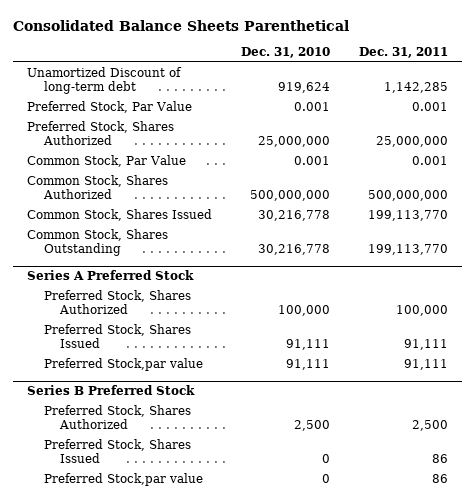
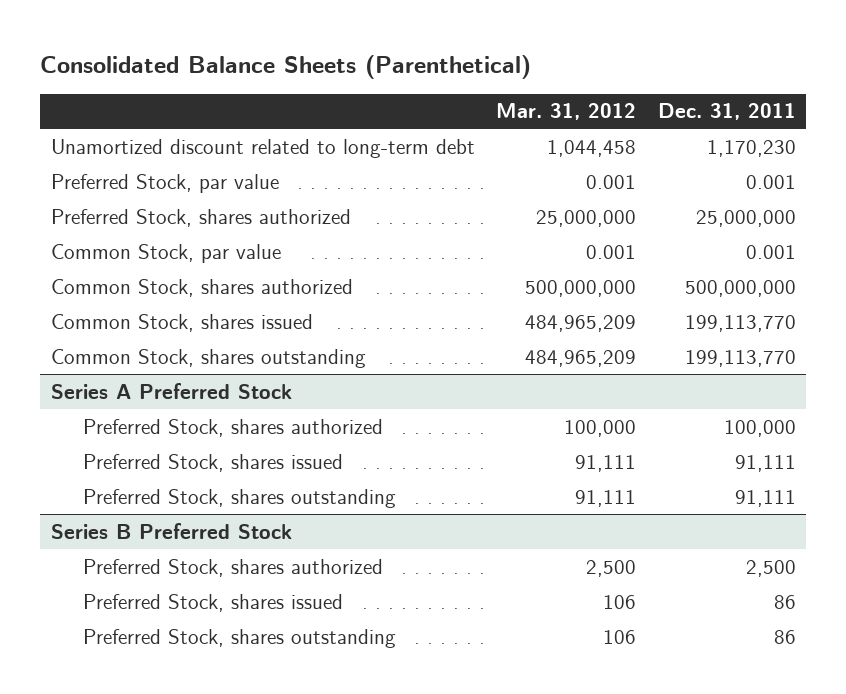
- Consolidated Balance Sheets Parenthetical
+ Consolidated Balance Sheets (Parenthetical)
- | Dec. 31, 2010 | Dec. 31, 2011
+ | Mar. 31, 2012 | Dec. 31, 2011
- Unamortized Discount of long-term debt | 919,624 | 1,142,285
- Preferred Stock, Par Value | 0.001 | 0.001
- Preferred Stock, Shares Authorized | 25,000,000 | 25,000,000
- Common Stock, Par Value | 0.001 | 0.001
- Common Stock, Shares Authorized | 500,000,000 | 500,000,000
- Common Stock, Shares Issued | 30,216,778 | 199,113,770
- Common Stock, Shares Outstanding | 30,216,778 | 199,113,770
+ Unamortized discount related to long-term debt | 1,044,458 | 1,170,230
+ Preferred Stock, par value | 0.001 | 0.001
+ Preferred Stock, shares authorized | 25,000,000 | 25,000,000
+ Common Stock, par value | 0.001 | 0.001
+ Common Stock, shares authorized | 500,000,000 | 500,000,000
+ Common Stock, shares issued | 484,965,209 | 199,113,770
+ Common Stock, shares outstanding | 484,965,209 | 199,113,770
@ Series A Preferred Stock
- Preferred Stock, Shares Authorized | 100,000 | 100,000
- Preferred Stock, Shares Issued | 91,111 | 91,111
- Preferred Stock,par value | 91,111 | 91,111
+ Preferred Stock, shares authorized | 100,000 | 100,000
+ Preferred Stock, shares issued | 91,111 | 91,111
+ Preferred Stock, shares outstanding | 91,111 | 91,111
@ Series B Preferred Stock
- Preferred Stock, Shares Authorized | 2,500 | 2,500
- Preferred Stock, Shares Issued | 0 | 86
- Preferred Stock,par value | 0 | 86
+ Preferred Stock, shares authorized | 2,500 | 2,500
+ Preferred Stock, shares issued | 106 | 86
+ Preferred Stock, shares outstanding | 106 | 86

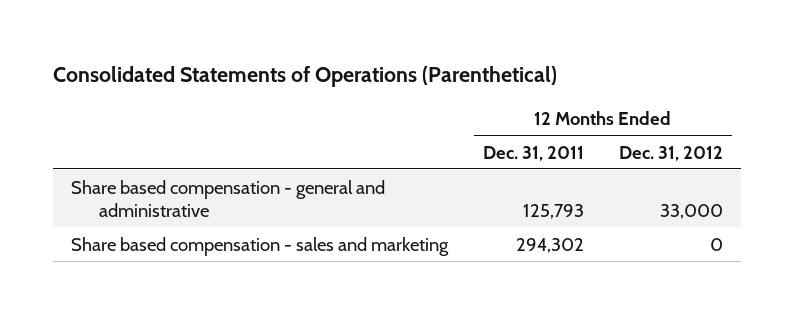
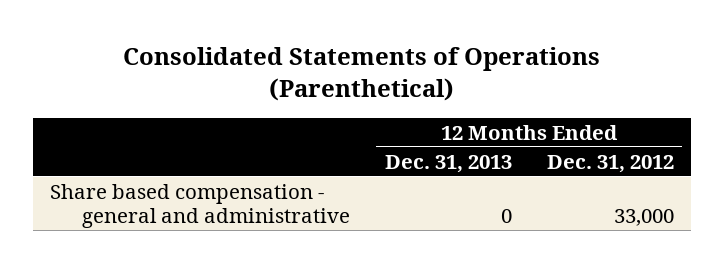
- | 12 Months Ended Dec. 31, 2011 | 12 Months Ended Dec. 31, 2012
+ | 12 Months Ended Dec. 31, 2013 | 12 Months Ended Dec. 31, 2012
- Share based compensation - sales and marketing | 294,302 | 0

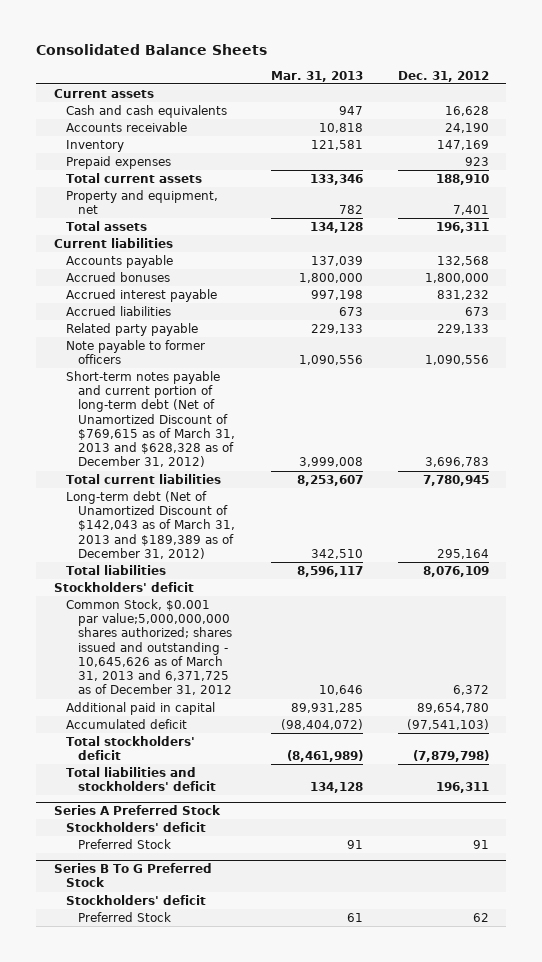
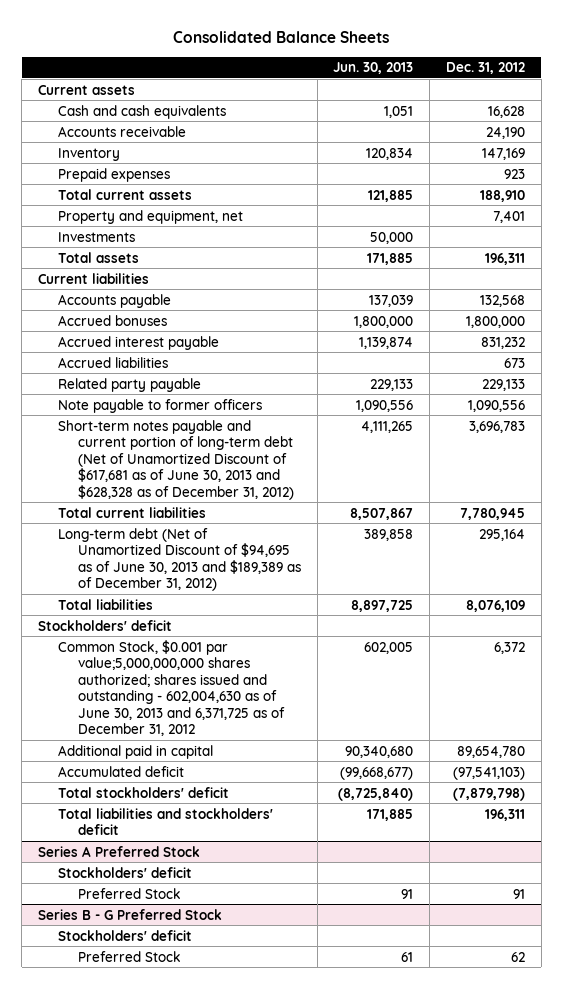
- | Mar. 31, 2013 | Dec. 31, 2012
+ | Jun. 30, 2013 | Dec. 31, 2012
+ Investments | 50,000 |
- Short-term notes payable and current portion of long-term debt (Net of Unamortized Discount of $769,615 as of March 31, 2013 and $628,328 as of December 31, 2012) | 3,999,008 | 3,696,783
+ Short-term notes payable and current portion of long-term debt (Net of Unamortized Discount of $617,681 as of June 30, 2013 and $628,328 as of December 31, 2012) | 4,111,265 | 3,696,783
- Long-term debt (Net of Unamortized Discount of $142,043 as of March 31, 2013 and $189,389 as of December 31, 2012) | 342,510 | 295,164
+ Long-term debt (Net of Unamortized Discount of $94,695 as of June 30, 2013 and $189,389 as of December 31, 2012) | 389,858 | 295,164
- Common Stock, $0.001 par value;5,000,000,000 shares authorized; shares issued and outstanding - 10,645,626 as of March 31, 2013 and 6,371,725 as of December 31, 2012 | 10,646 | 6,372
+ Common Stock, $0.001 par value;5,000,000,000 shares authorized; shares issued and outstanding - 602,004,630 as of June 30, 2013 and 6,371,725 as of December 31, 2012 | 602,005 | 6,372
- Series B To G Preferred Stock
+ Series B - G Preferred Stock

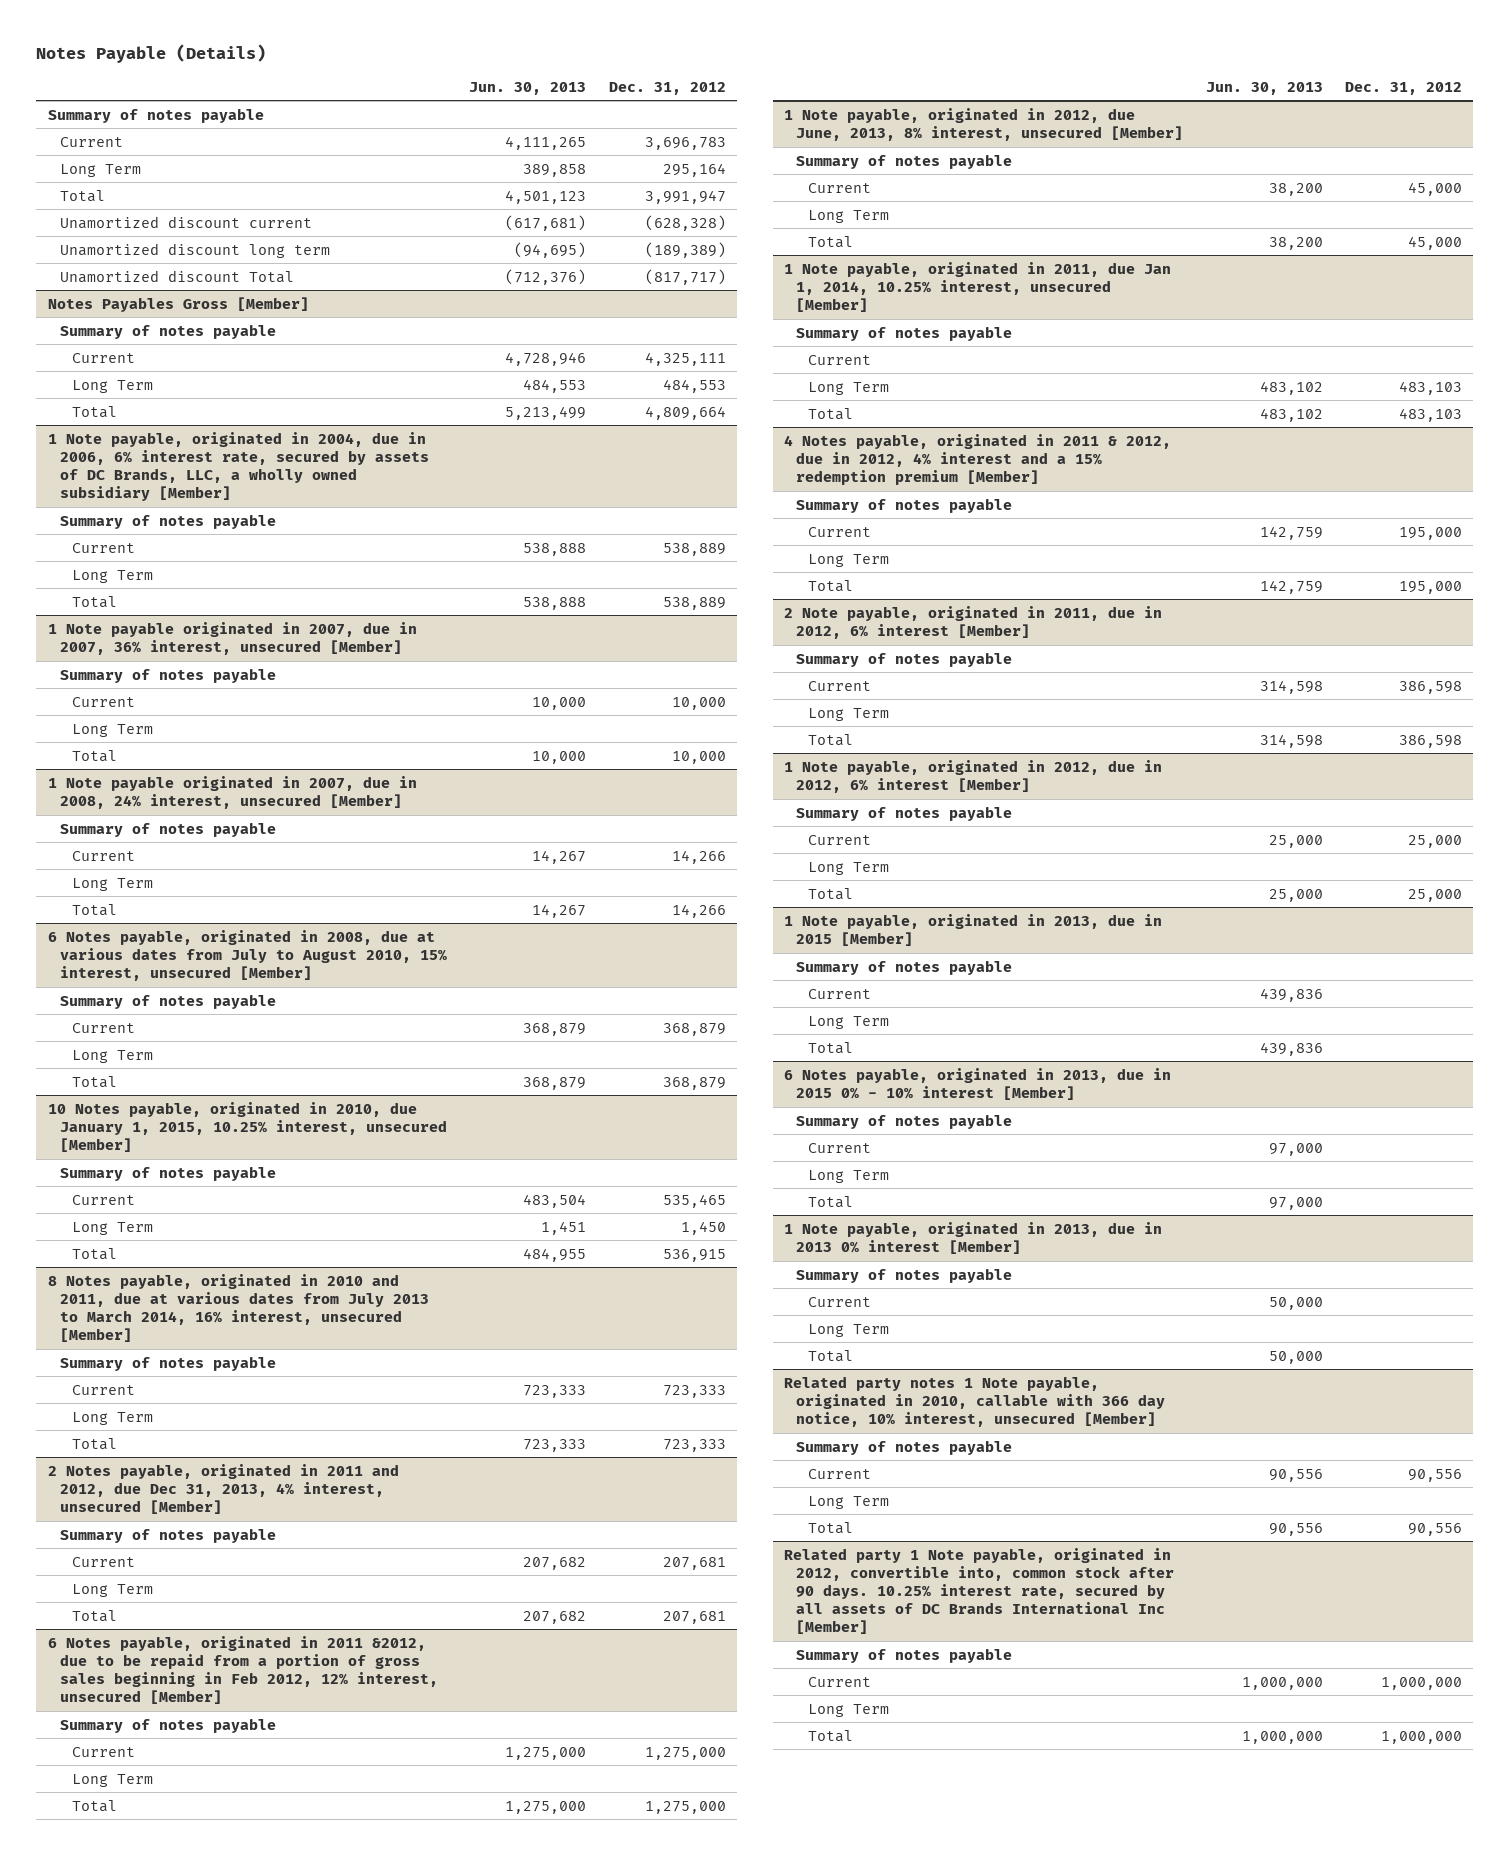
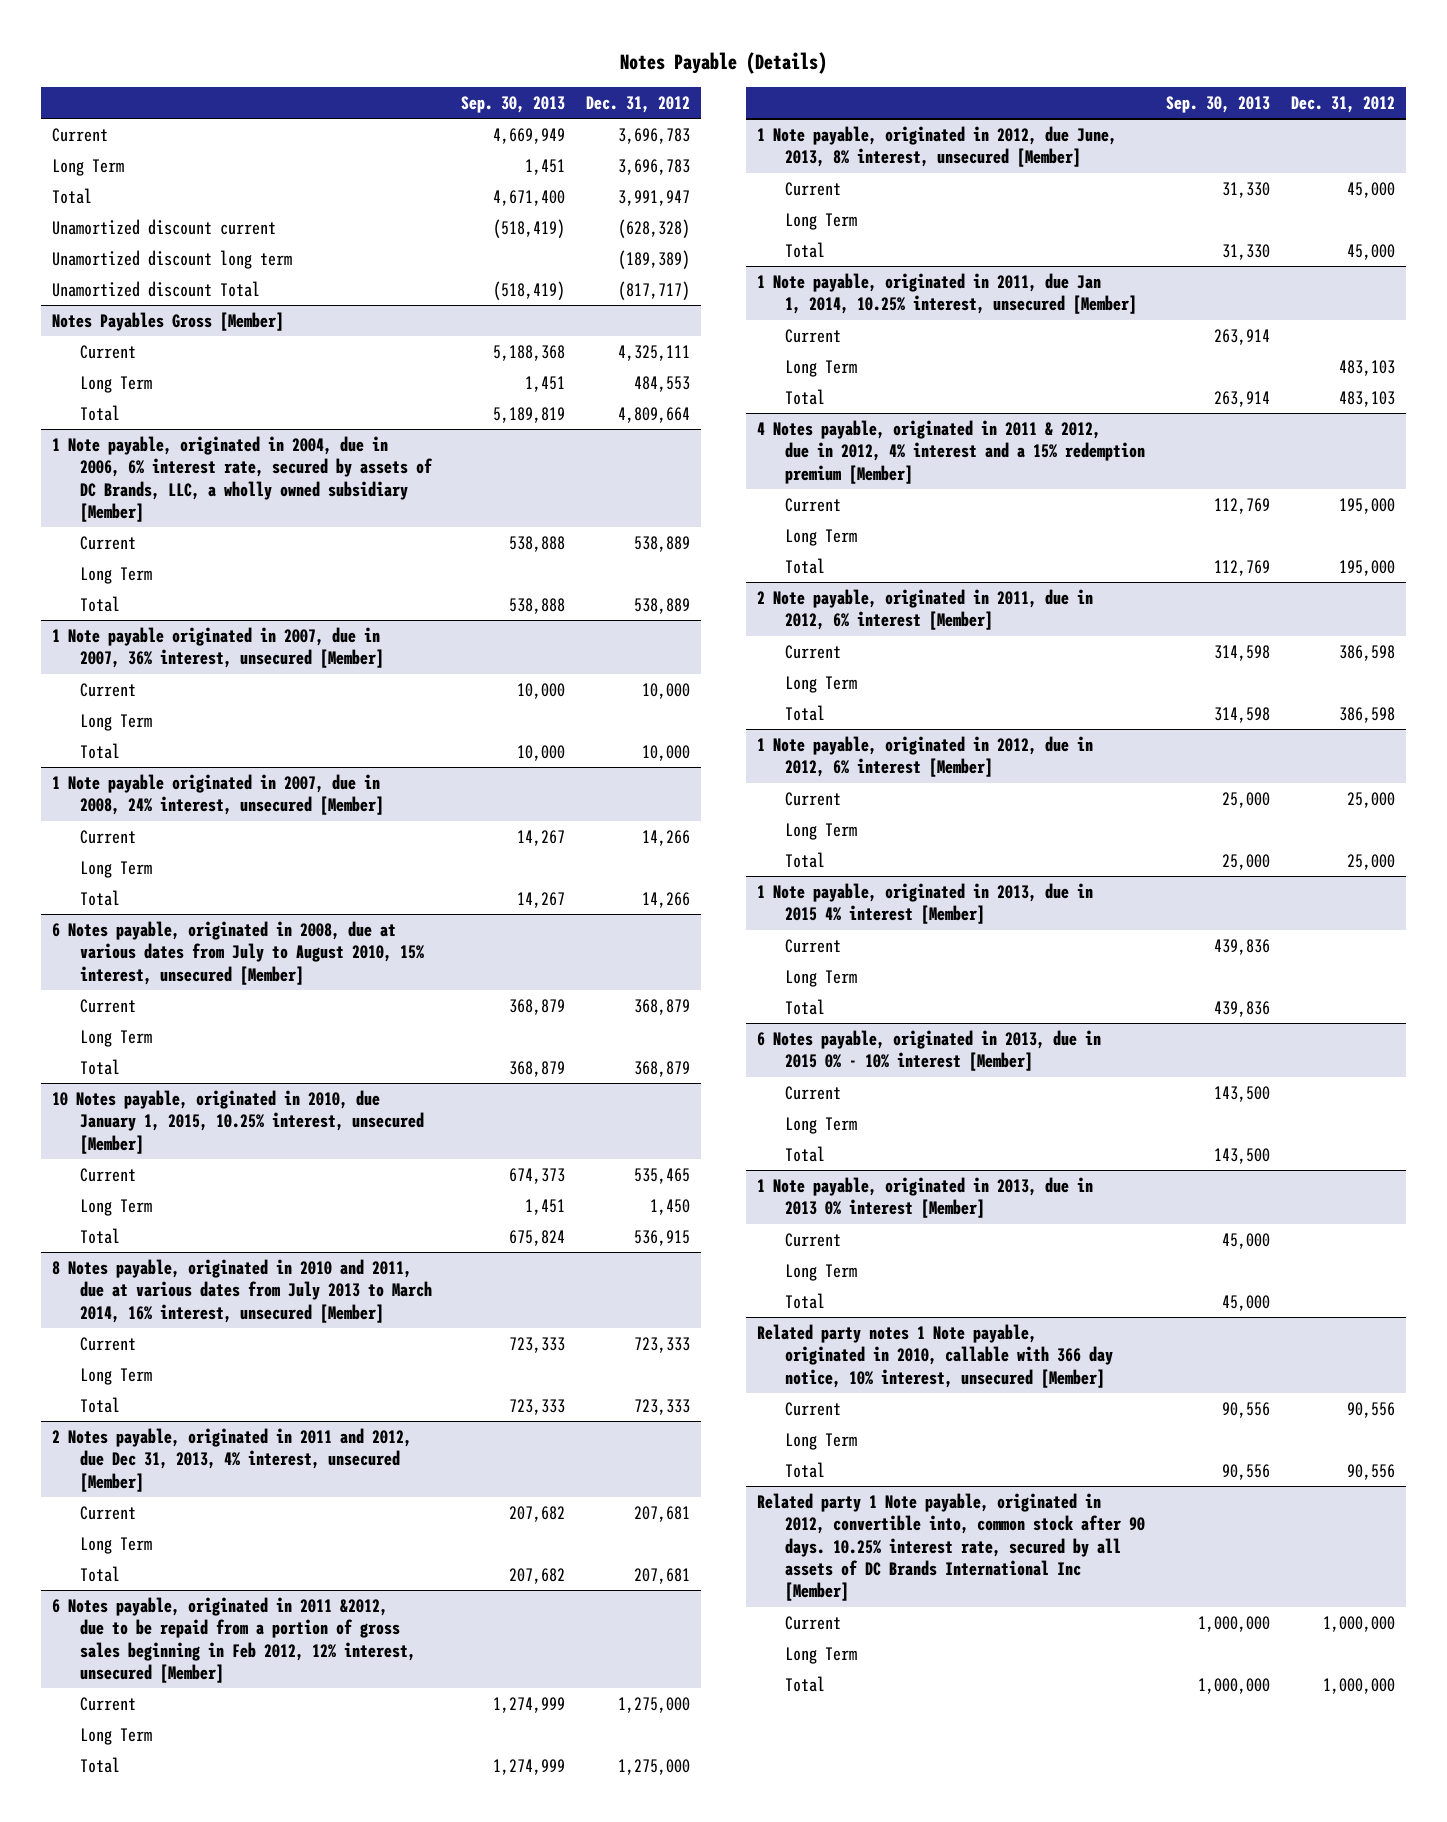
- | Jun. 30, 2013 | Dec. 31, 2012
+ | Sep. 30, 2013 | Dec. 31, 2012
- Summary of notes payable
- Long Term | 389,858 | 295,164
+ Long Term | 1,451 | 3,696,783
@ Notes Payables Gross [Member]
- Summary of notes payable
@ 1 Note payable, originated in 2004, due in 2006, 6% interest rate, secured by assets of DC Brands, LLC, a wholly owned subsidiary [Member]
- Summary of notes payable
@ 1 Note payable originated in 2007, due in 2007, 36% interest, unsecured [Member]
- Summary of notes payable
@ 1 Note payable originated in 2007, due in 2008, 24% interest, unsecured [Member]
- Summary of notes payable
@ 6 Notes payable, originated in 2008, due at various dates from July to August 2010, 15% interest, unsecured [Member]
- Summary of notes payable
@ 10 Notes payable, originated in 2010, due January 1, 2015, 10.25% interest, unsecured [Member]
- Summary of notes payable
@ 8 Notes payable, originated in 2010 and 2011, due at various dates from July 2013 to March 2014, 16% interest, unsecured [Member]
- Summary of notes payable
@ 2 Notes payable, originated in 2011 and 2012, due Dec 31, 2013, 4% interest, unsecured [Member]
- Summary of notes payable
@ 6 Notes payable, originated in 2011 &2012, due to be repaid from a portion of gross sales beginning in Feb 2012, 12% interest, unsecured [Member]
- Summary of notes payable
@ 1 Note payable, originated in 2012, due June, 2013, 8% interest, unsecured [Member]
- Summary of notes payable
@ 1 Note payable, originated in 2011, due Jan 1, 2014, 10.25% interest, unsecured [Member]
- Summary of notes payable
@ 4 Notes payable, originated in 2011 & 2012, due in 2012, 4% interest and a 15% redemption premium [Member]
- Summary of notes payable
@ 2 Note payable, originated in 2011, due in 2012, 6% interest [Member]
- Summary of notes payable
@ 1 Note payable, originated in 2012, due in 2012, 6% interest [Member]
- Summary of notes payable
- 1 Note payable, originated in 2013, due in 2015 [Member]
- Summary of notes payable
+ 1 Note payable, originated in 2013, due in 2015 4% interest [Member]
@ 6 Notes payable, originated in 2013, due in 2015 0% - 10% interest [Member]
- Summary of notes payable
@ 1 Note payable, originated in 2013, due in 2013 0% interest [Member]
- Summary of notes payable
@ Related party notes 1 Note payable, originated in 2010, callable with 366 day notice, 10% interest, unsecured [Member]
- Summary of notes payable
@ Related party 1 Note payable, originated in 2012, convertible into, common stock after 90 days. 10.25% interest rate, secured by all assets of DC Brands International Inc [Member]
- Summary of notes payable

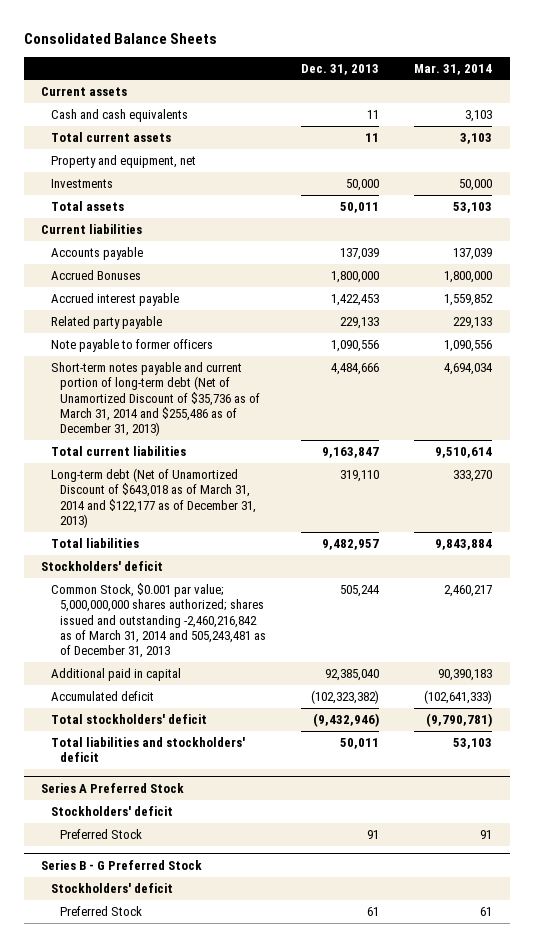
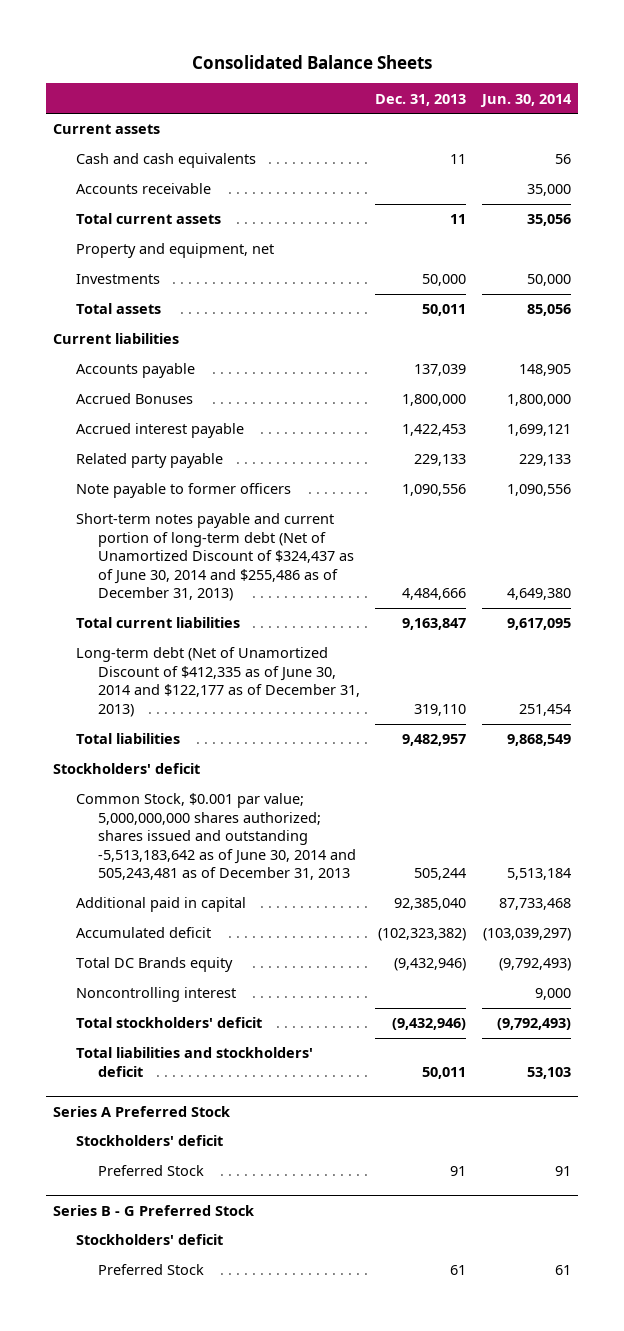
- | Dec. 31, 2013 | Mar. 31, 2014
+ | Dec. 31, 2013 | Jun. 30, 2014
+ Accounts receivable | | 35,000
- Short-term notes payable and current portion of long-term debt (Net of Unamortized Discount of $35,736 as of March 31, 2014 and $255,486 as of December 31, 2013) | 4,484,666 | 4,694,034
+ Short-term notes payable and current portion of long-term debt (Net of Unamortized Discount of $324,437 as of June 30, 2014 and $255,486 as of December 31, 2013) | 4,484,666 | 4,649,380
- Long-term debt (Net of Unamortized Discount of $643,018 as of March 31, 2014 and $122,177 as of December 31, 2013) | 319,110 | 333,270
+ Long-term debt (Net of Unamortized Discount of $412,335 as of June 30, 2014 and $122,177 as of December 31, 2013) | 319,110 | 251,454
- Common Stock, $0.001 par value; 5,000,000,000 shares authorized; shares issued and outstanding -2,460,216,842 as of March 31, 2014 and 505,243,481 as of December 31, 2013 | 505,244 | 2,460,217
+ Common Stock, $0.001 par value; 5,000,000,000 shares authorized; shares issued and outstanding -5,513,183,642 as of June 30, 2014 and 505,243,481 as of December 31, 2013 | 505,244 | 5,513,184
+ Total DC Brands equity | (9,432,946) | (9,792,493)
+ Noncontrolling interest | | 9,000

